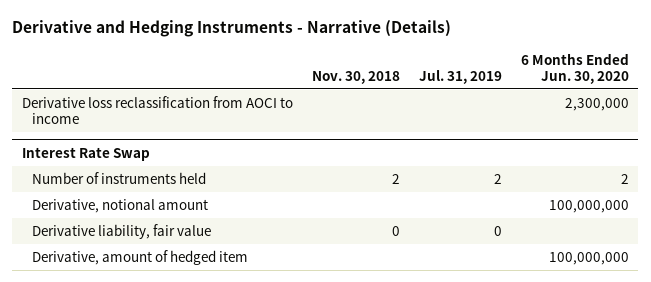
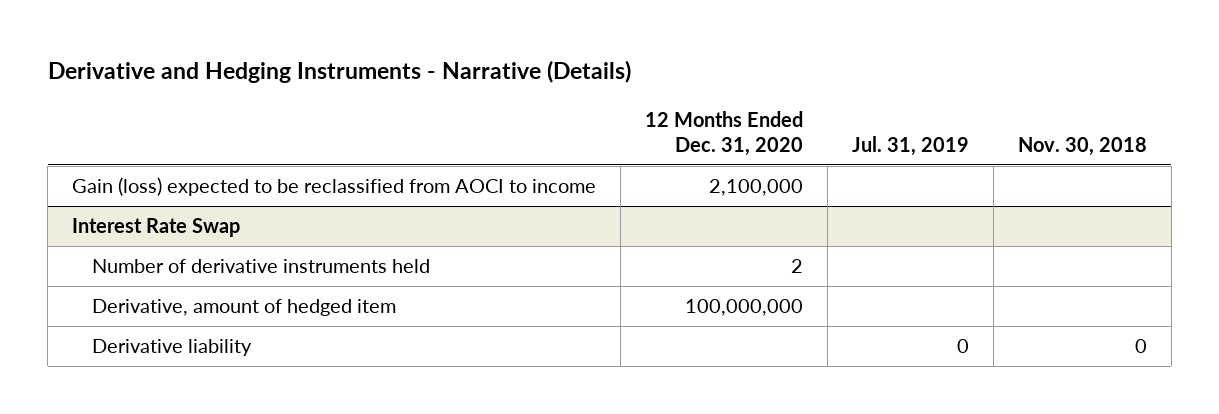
- | Nov. 30, 2018 | Jul. 31, 2019 | 6 Months Ended Jun. 30, 2020
+ | 12 Months Ended Dec. 31, 2020 | Jul. 31, 2019 | Nov. 30, 2018
- Derivative loss reclassification from AOCI to income | | | 2,300,000
+ Gain (loss) expected to be reclassified from AOCI to income | 2,100,000 | |
@ Interest Rate Swap
- Number of instruments held | 2 | 2 | 2
- Derivative, notional amount | | | 100,000,000
- Derivative liability, fair value | 0 | 0 |
+ Number of derivative instruments held | 2 | |
+ Derivative liability | | 0 | 0

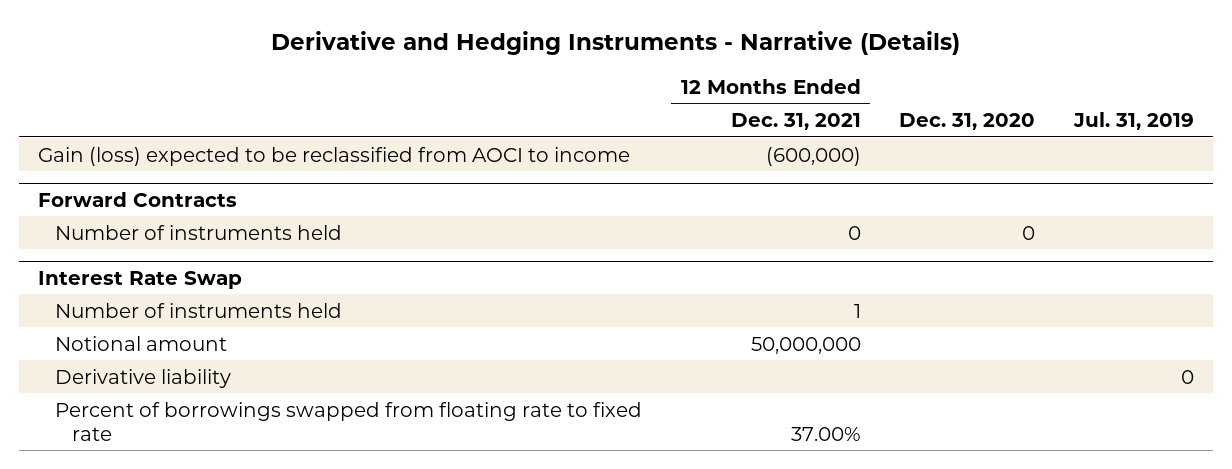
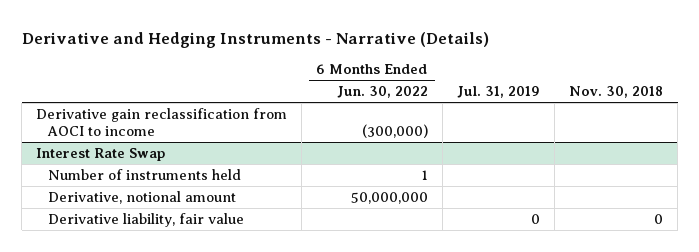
- | 12 Months Ended Dec. 31, 2021 | Dec. 31, 2020 | Jul. 31, 2019
+ | 6 Months Ended Jun. 30, 2022 | Jul. 31, 2019 | Nov. 30, 2018
- Gain (loss) expected to be reclassified from AOCI to income | (600,000) | |
- Forward Contracts
- Number of instruments held | 0 | 0 |
+ Derivative gain reclassification from AOCI to income | (300,000) | |
@ Interest Rate Swap
- Notional amount | 50,000,000 | |
- Derivative liability | | | 0
- Percent of borrowings swapped from floating rate to fixed rate | 37.00% | |
+ Derivative, notional amount | 50,000,000 | |
+ Derivative liability, fair value | | 0 | 0

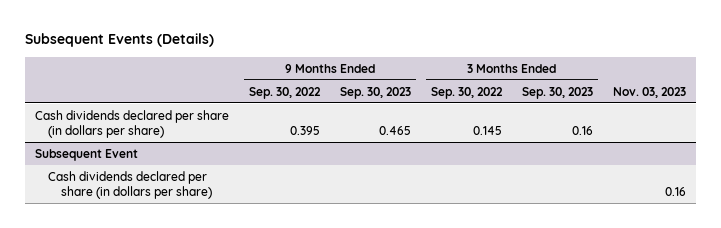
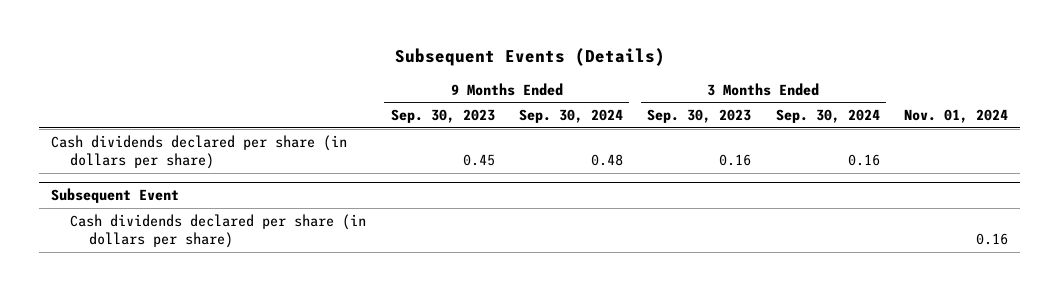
- | 9 Months Ended Sep. 30, 2022 | 9 Months Ended Sep. 30, 2023 | 3 Months Ended Sep. 30, 2022 | 3 Months Ended Sep. 30, 2023 | Nov. 03, 2023
+ | 9 Months Ended Sep. 30, 2023 | 9 Months Ended Sep. 30, 2024 | 3 Months Ended Sep. 30, 2023 | 3 Months Ended Sep. 30, 2024 | Nov. 01, 2024
- Cash dividends declared per share (in dollars per share) | 0.395 | 0.465 | 0.145 | 0.16 |
+ Cash dividends declared per share (in dollars per share) | 0.45 | 0.48 | 0.16 | 0.16 |

